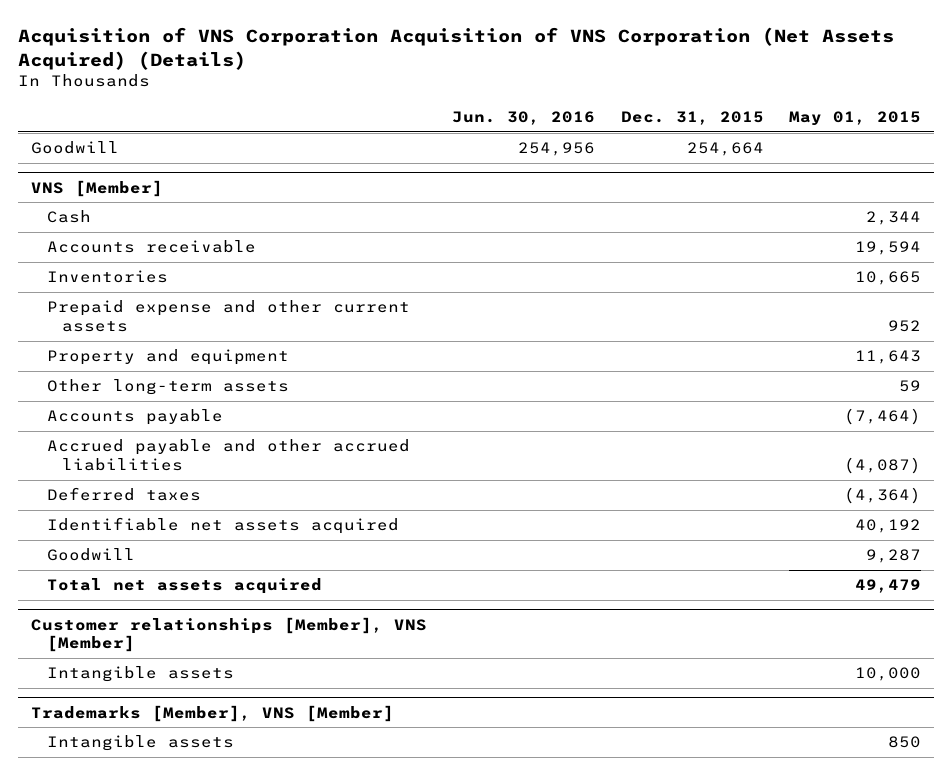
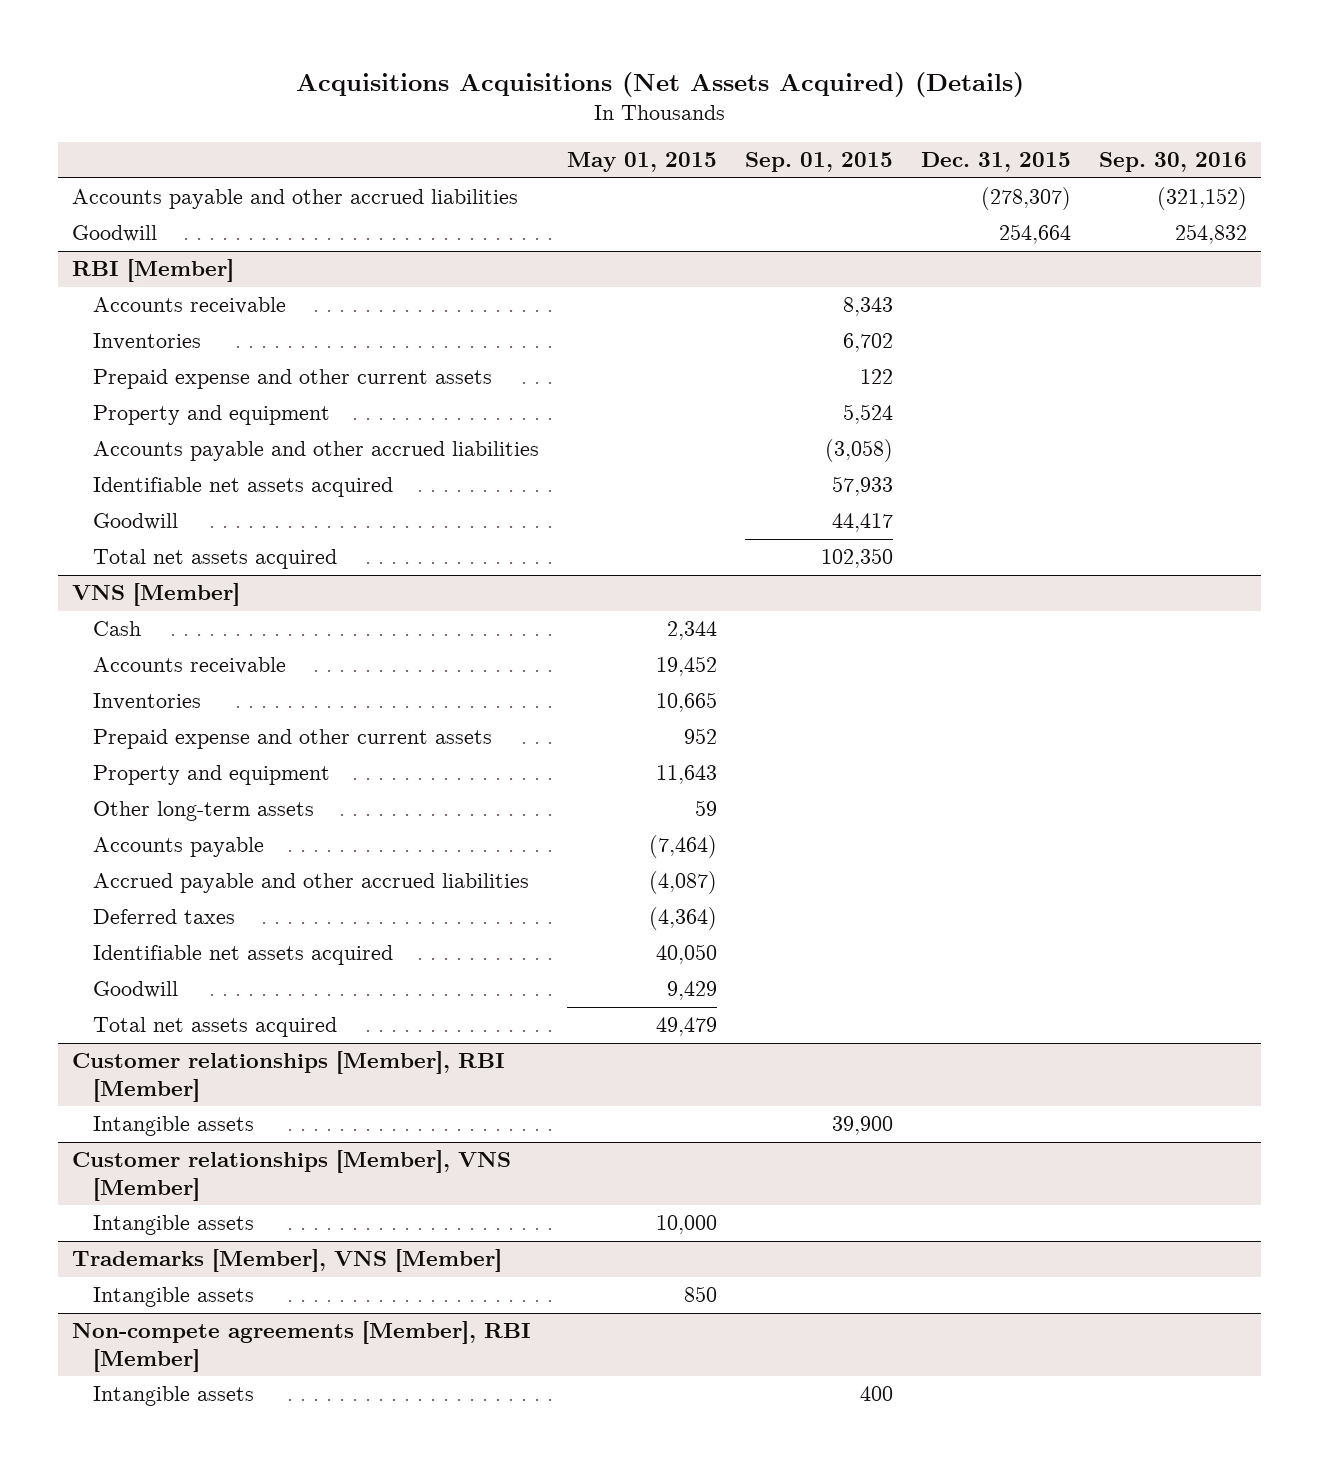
- Acquisition of VNS Corporation Acquisition of VNS Corporation (Net Assets Acquired) (Details)
+ Acquisitions Acquisitions (Net Assets Acquired) (Details)
- | Jun. 30, 2016 | Dec. 31, 2015 | May 01, 2015
+ | May 01, 2015 | Sep. 01, 2015 | Dec. 31, 2015 | Sep. 30, 2016
+ Accounts payable and other accrued liabilities | | | (278,307) | (321,152)
+ RBI [Member]
+ Accounts receivable | | 8,343 | |
+ Inventories | | 6,702 | |
+ Prepaid expense and other current assets | | 122 | |
+ Property and equipment | | 5,524 | |
+ Accounts payable and other accrued liabilities | | (3,058) | |
+ Identifiable net assets acquired | | 57,933 | |
+ Goodwill | | 44,417 | |
+ Total net assets acquired | | 102,350 | |
@ VNS [Member]
- Accounts receivable | | | 19,594
+ Accounts receivable | 19,452 | | |
- Identifiable net assets acquired | | | 40,192
- Goodwill | | | 9,287
+ Identifiable net assets acquired | 40,050 | | |
+ Goodwill | 9,429 | | |
+ Customer relationships [Member], RBI [Member]
+ Intangible assets | | 39,900 | |
+ Non-compete agreements [Member], RBI [Member]
+ Intangible assets | | 400 | |

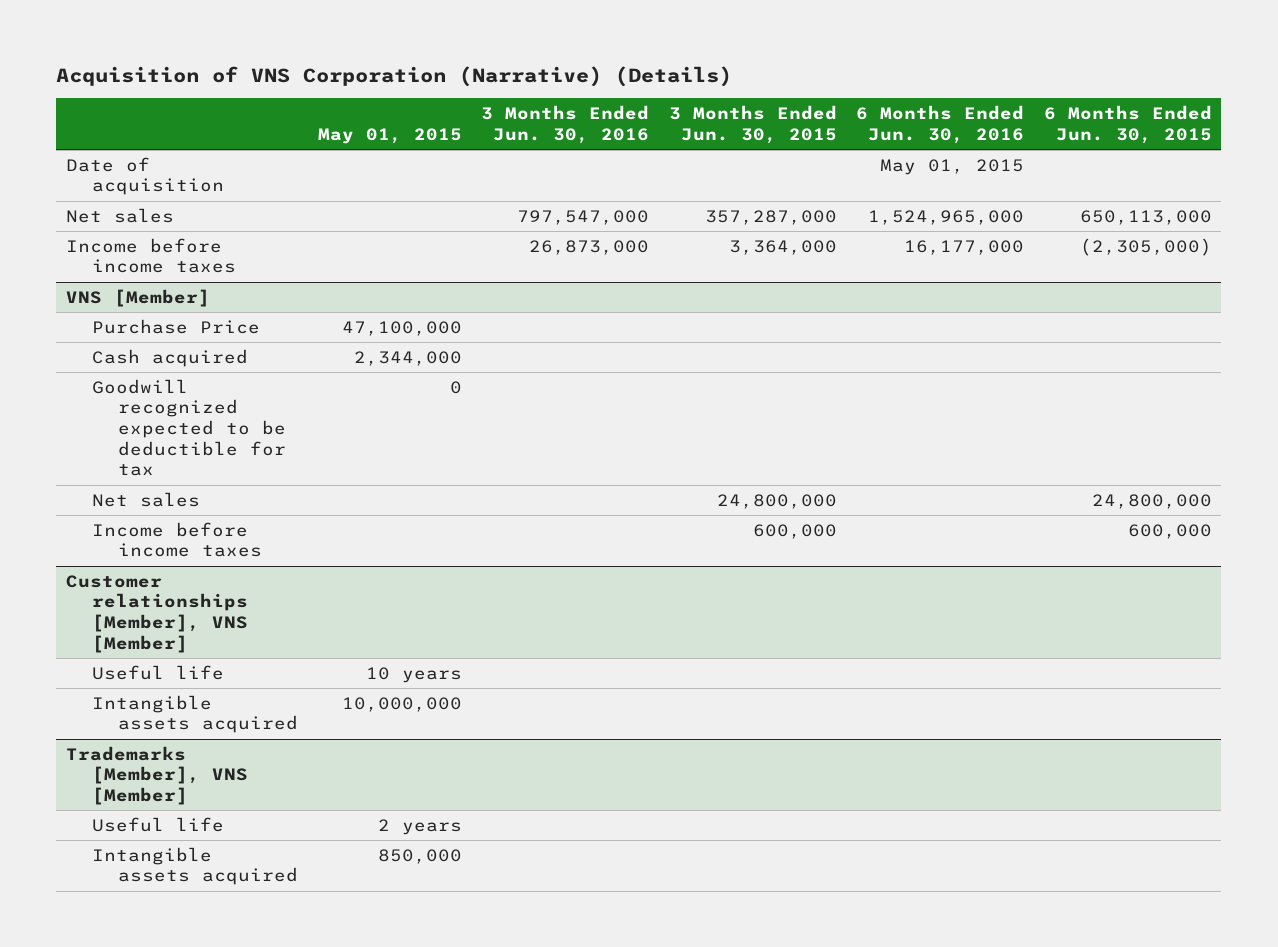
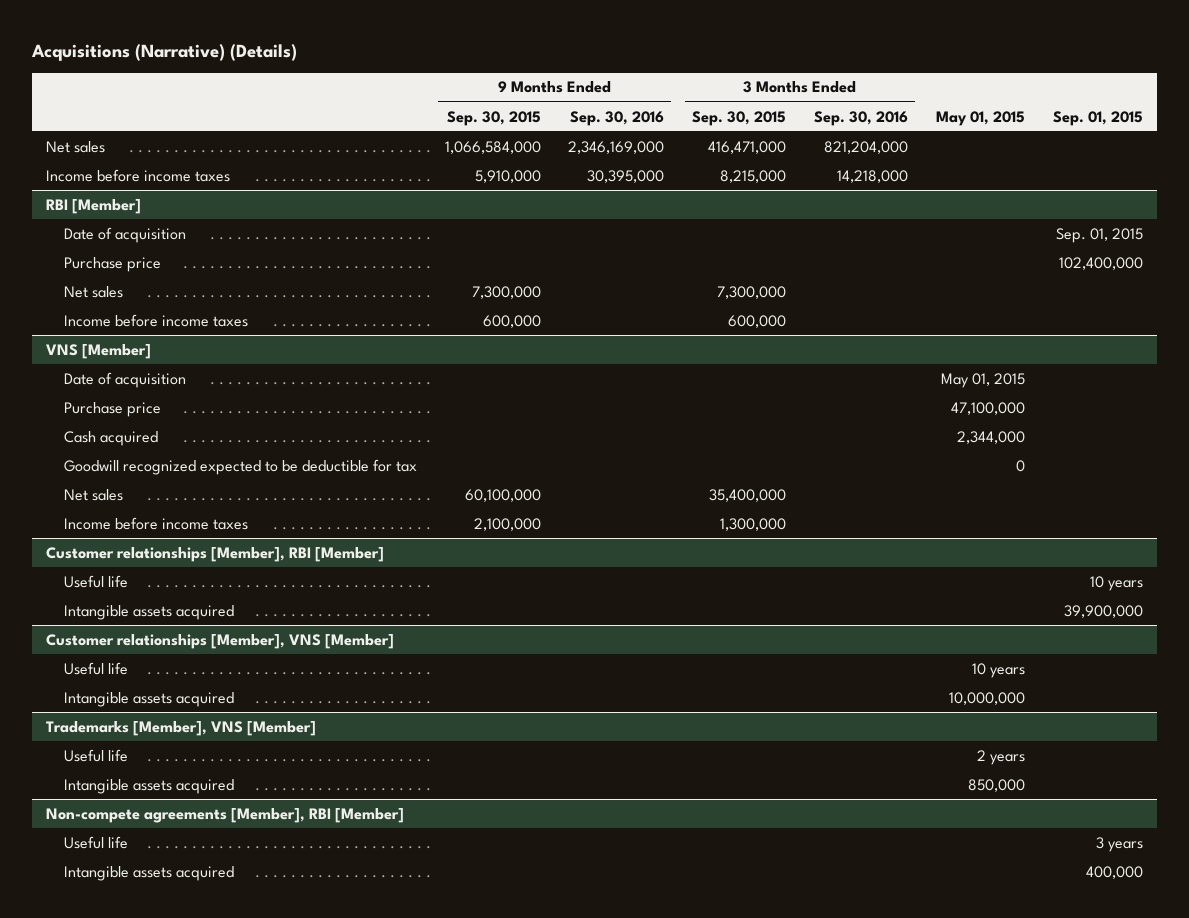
- Acquisition of VNS Corporation (Narrative) (Details)
+ Acquisitions (Narrative) (Details)
- | May 01, 2015 | 3 Months Ended Jun. 30, 2016 | 3 Months Ended Jun. 30, 2015 | 6 Months Ended Jun. 30, 2016 | 6 Months Ended Jun. 30, 2015
+ | 9 Months Ended Sep. 30, 2015 | 9 Months Ended Sep. 30, 2016 | 3 Months Ended Sep. 30, 2015 | 3 Months Ended Sep. 30, 2016 | May 01, 2015 | Sep. 01, 2015
- Date of acquisition | | | | May 01, 2015 |
+ RBI [Member]
+ Date of acquisition | | | | | | Sep. 01, 2015
+ Purchase price | | | | | | 102,400,000
+ Net sales | 7,300,000 | | 7,300,000 | | |
+ Income before income taxes | 600,000 | | 600,000 | | |
@ VNS [Member]
- Purchase Price | 47,100,000 | | | |
+ Date of acquisition | | | | | May 01, 2015 |
+ Purchase price | | | | | 47,100,000 |
+ Customer relationships [Member], RBI [Member]
+ Useful life | | | | | | 10 years
+ Intangible assets acquired | | | | | | 39,900,000
+ Non-compete agreements [Member], RBI [Member]
+ Useful life | | | | | | 3 years
+ Intangible assets acquired | | | | | | 400,000

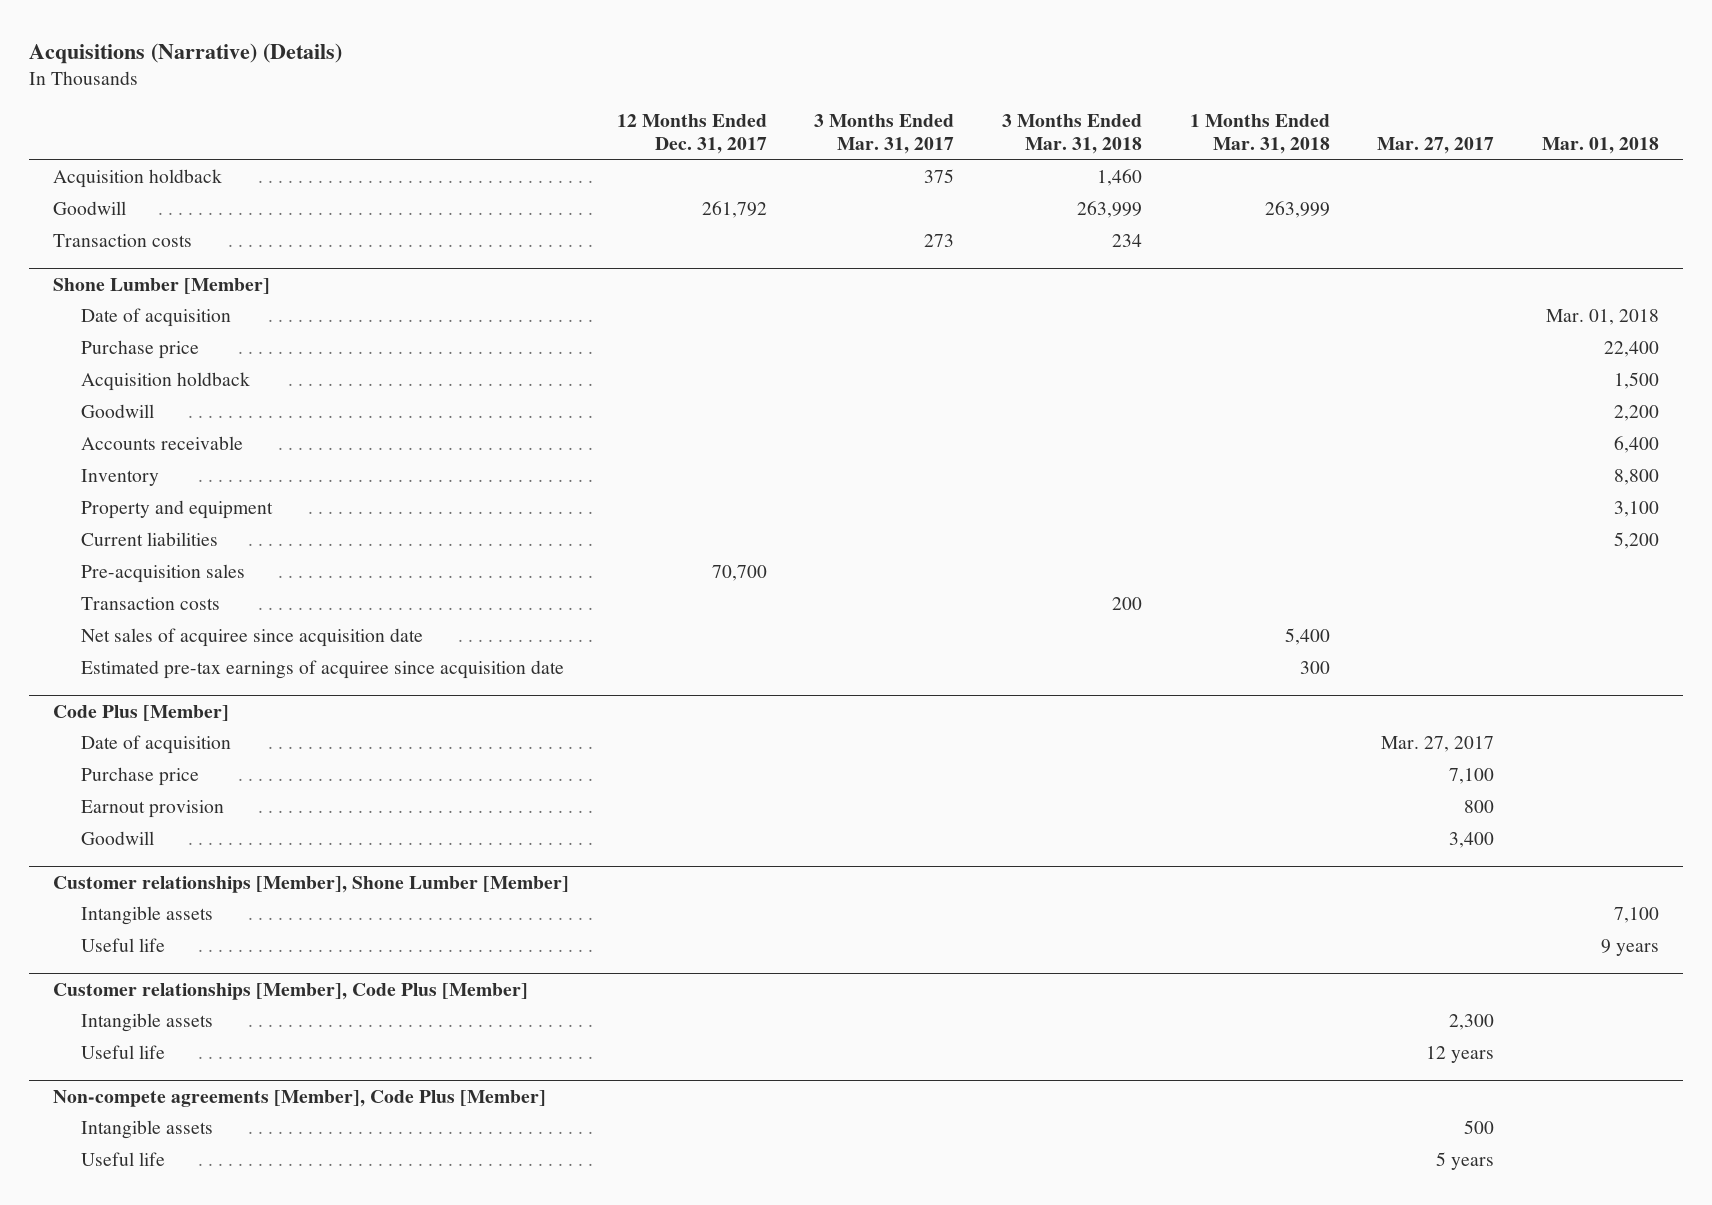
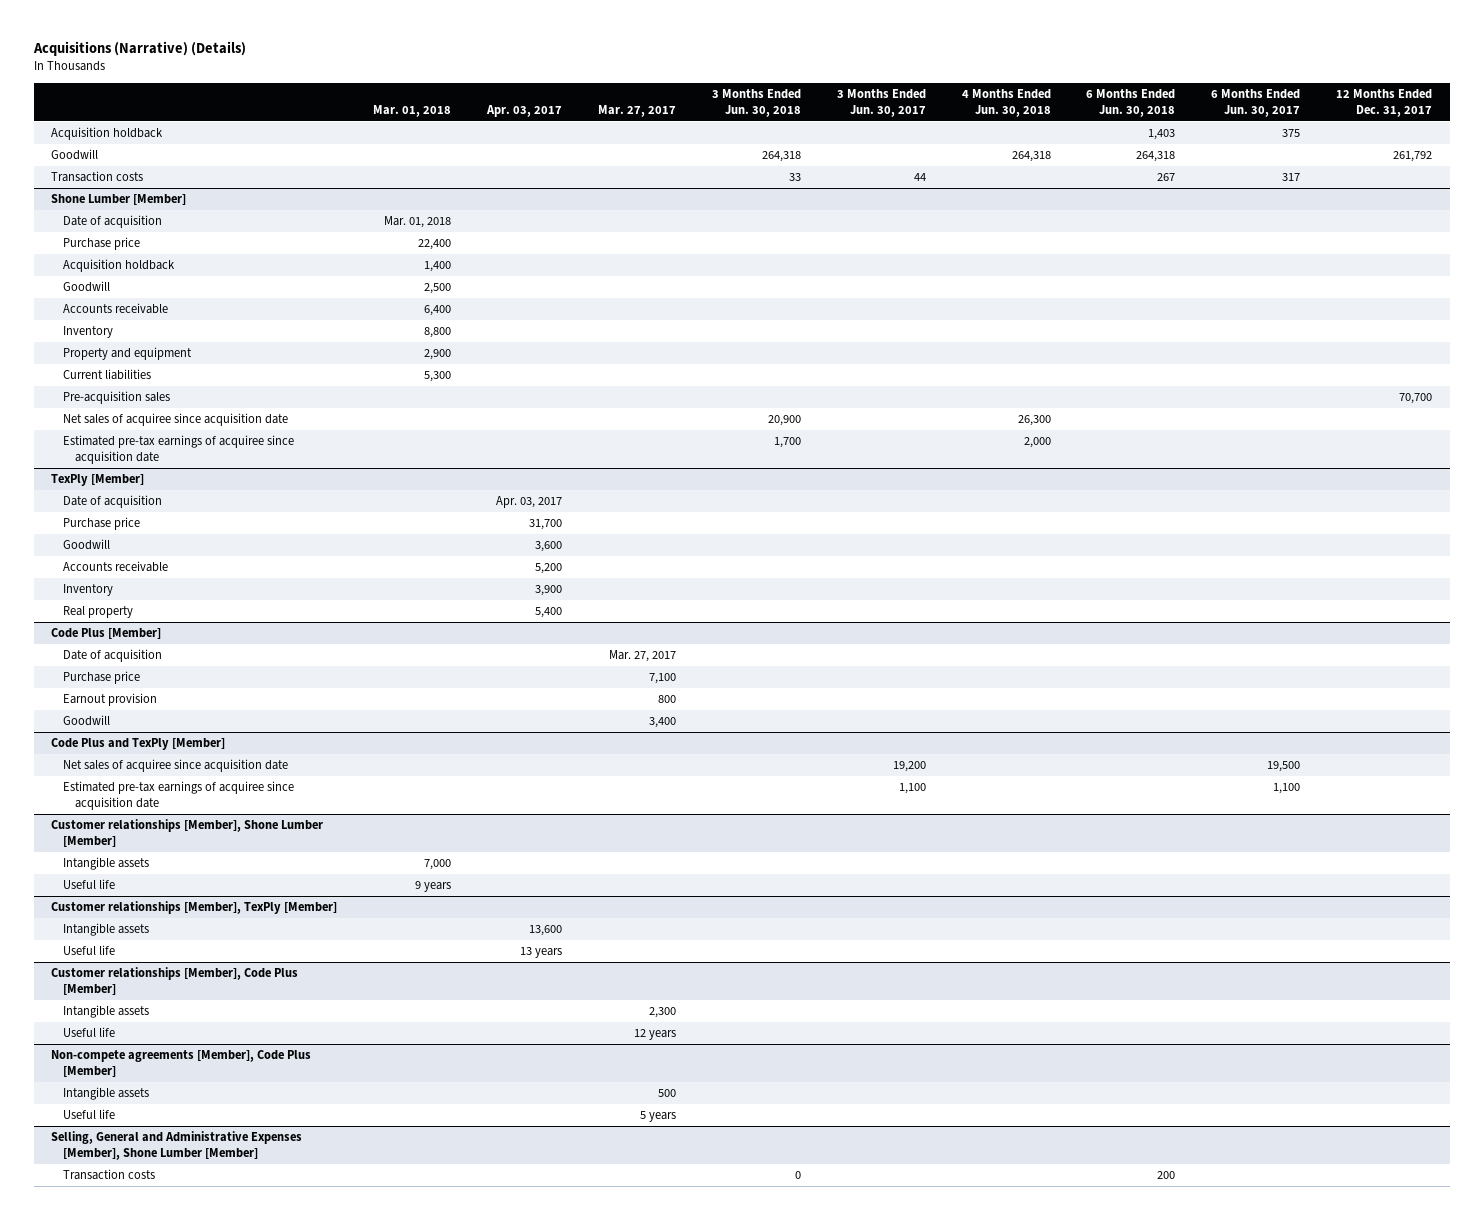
- | 12 Months Ended Dec. 31, 2017 | 3 Months Ended Mar. 31, 2017 | 3 Months Ended Mar. 31, 2018 | 1 Months Ended Mar. 31, 2018 | Mar. 27, 2017 | Mar. 01, 2018
+ | Mar. 01, 2018 | Apr. 03, 2017 | Mar. 27, 2017 | 3 Months Ended Jun. 30, 2018 | 3 Months Ended Jun. 30, 2017 | 4 Months Ended Jun. 30, 2018 | 6 Months Ended Jun. 30, 2018 | 6 Months Ended Jun. 30, 2017 | 12 Months Ended Dec. 31, 2017
@ Shone Lumber [Member]
- Acquisition holdback | | | | | | 1,500
- Goodwill | | | | | | 2,200
+ Acquisition holdback | 1,400 | | | | | | | |
+ Goodwill | 2,500 | | | | | | | |
- Property and equipment | | | | | | 3,100
- Current liabilities | | | | | | 5,200
+ Property and equipment | 2,900 | | | | | | | |
+ Current liabilities | 5,300 | | | | | | | |
- Transaction costs | | | 200 | | |
+ TexPly [Member]
+ Date of acquisition | | Apr. 03, 2017 | | | | | | |
+ Purchase price | | 31,700 | | | | | | |
+ Goodwill | | 3,600 | | | | | | |
+ Accounts receivable | | 5,200 | | | | | | |
+ Inventory | | 3,900 | | | | | | |
+ Real property | | 5,400 | | | | | | |
+ Code Plus and TexPly [Member]
+ Net sales of acquiree since acquisition date | | | | | 19,200 | | | 19,500 |
+ Estimated pre-tax earnings of acquiree since acquisition date | | | | | 1,100 | | | 1,100 |
@ Customer relationships [Member], Shone Lumber [Member]
- Intangible assets | | | | | | 7,100
+ Intangible assets | 7,000 | | | | | | | |
+ Customer relationships [Member], TexPly [Member]
+ Intangible assets | | 13,600 | | | | | | |
+ Useful life | | 13 years | | | | | | |
+ Selling, General and Administrative Expenses [Member], Shone Lumber [Member]
+ Transaction costs | | | | 0 | | | 200 | |

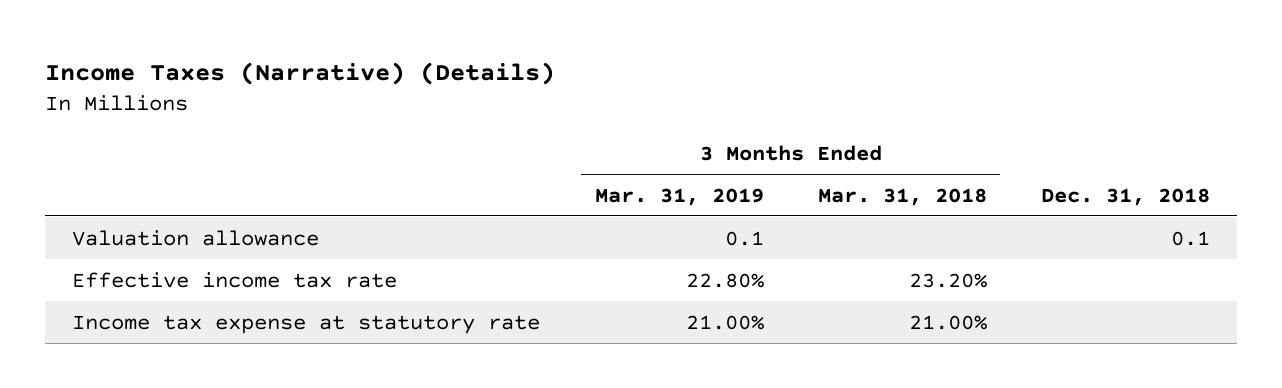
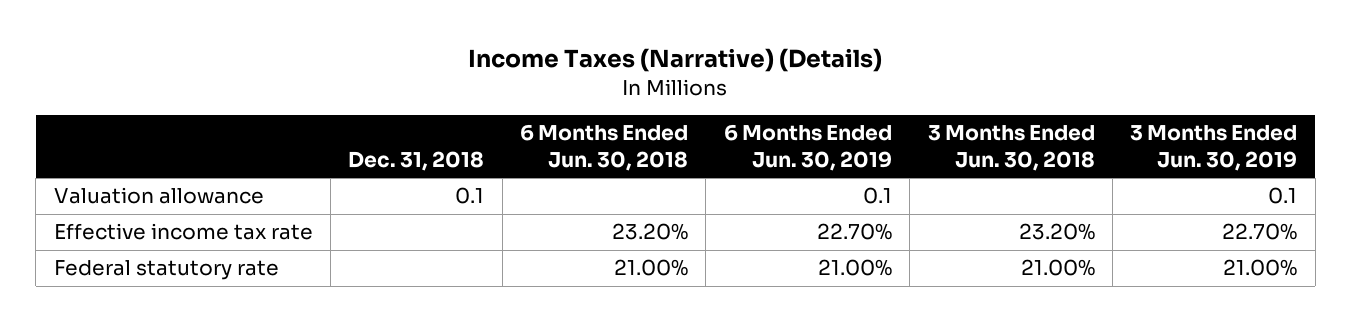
- | 3 Months Ended Mar. 31, 2019 | 3 Months Ended Mar. 31, 2018 | Dec. 31, 2018
+ | Dec. 31, 2018 | 6 Months Ended Jun. 30, 2018 | 6 Months Ended Jun. 30, 2019 | 3 Months Ended Jun. 30, 2018 | 3 Months Ended Jun. 30, 2019
- Income tax expense at statutory rate | 21.00% | 21.00% |
+ Federal statutory rate | | 21.00% | 21.00% | 21.00% | 21.00%

